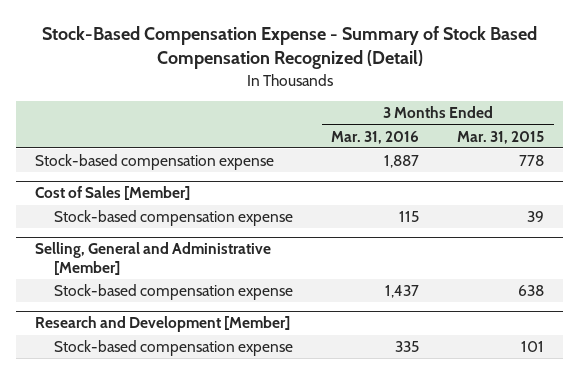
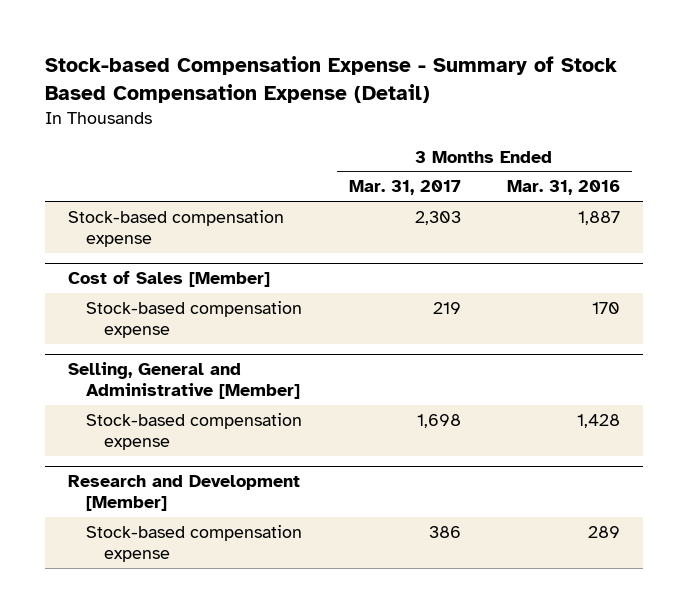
- Stock-Based Compensation Expense - Summary of Stock Based Compensation Recognized (Detail)
+ Stock-based Compensation Expense - Summary of Stock Based Compensation Expense (Detail)
- | 3 Months Ended Mar. 31, 2016 | 3 Months Ended Mar. 31, 2015
+ | 3 Months Ended Mar. 31, 2017 | 3 Months Ended Mar. 31, 2016
@ Cost of Sales [Member]
- Stock-based compensation expense | 115 | 39
+ Stock-based compensation expense | 219 | 170
@ Selling, General and Administrative [Member]
- Stock-based compensation expense | 1,437 | 638
+ Stock-based compensation expense | 1,698 | 1,428
@ Research and Development [Member]
- Stock-based compensation expense | 335 | 101
+ Stock-based compensation expense | 386 | 289

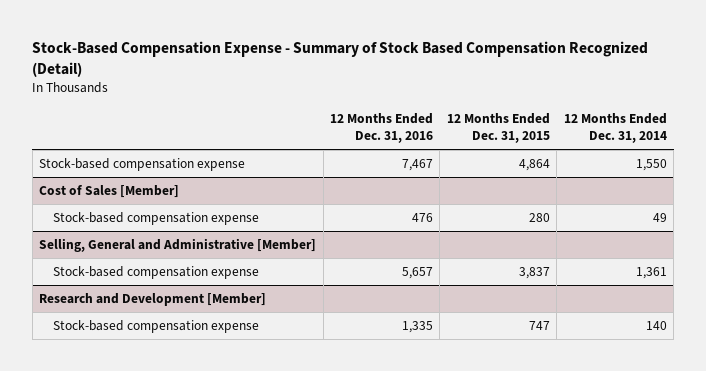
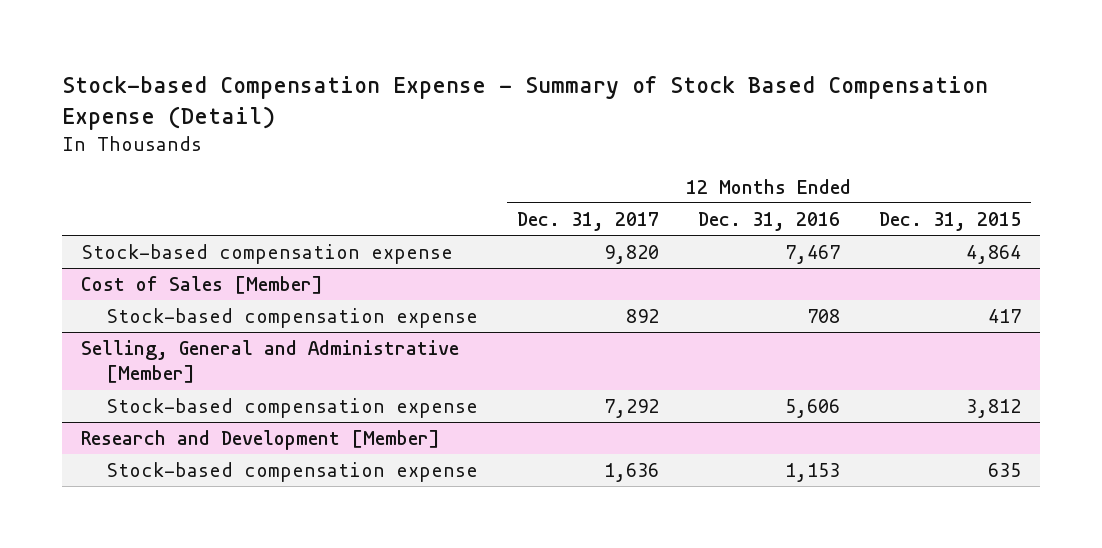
- Stock-Based Compensation Expense - Summary of Stock Based Compensation Recognized (Detail)
+ Stock-based Compensation Expense - Summary of Stock Based Compensation Expense (Detail)
- | 12 Months Ended Dec. 31, 2016 | 12 Months Ended Dec. 31, 2015 | 12 Months Ended Dec. 31, 2014
+ | 12 Months Ended Dec. 31, 2017 | 12 Months Ended Dec. 31, 2016 | 12 Months Ended Dec. 31, 2015
@ Cost of Sales [Member]
- Stock-based compensation expense | 476 | 280 | 49
+ Stock-based compensation expense | 892 | 708 | 417
@ Selling, General and Administrative [Member]
- Stock-based compensation expense | 5,657 | 3,837 | 1,361
+ Stock-based compensation expense | 7,292 | 5,606 | 3,812
@ Research and Development [Member]
- Stock-based compensation expense | 1,335 | 747 | 140
+ Stock-based compensation expense | 1,636 | 1,153 | 635

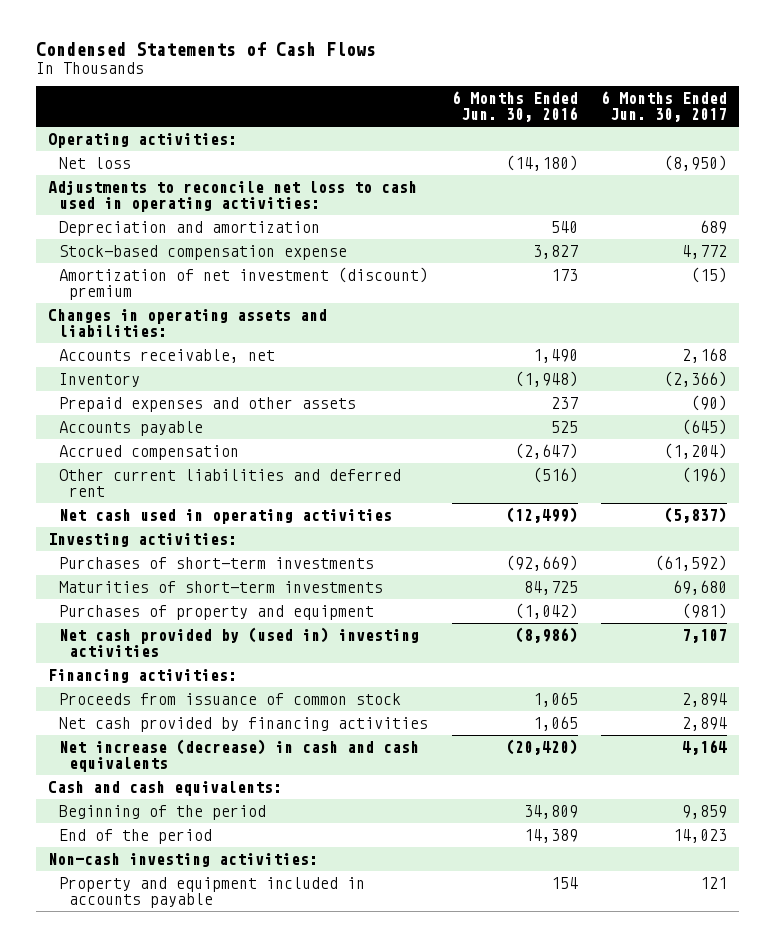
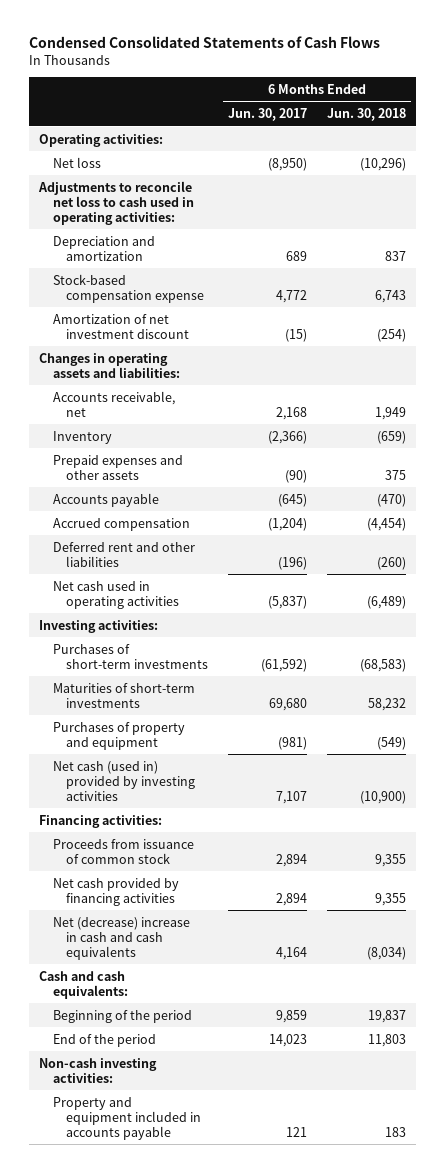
- Condensed Statements of Cash Flows
+ Condensed Consolidated Statements of Cash Flows
- | 6 Months Ended Jun. 30, 2016 | 6 Months Ended Jun. 30, 2017
+ | 6 Months Ended Jun. 30, 2017 | 6 Months Ended Jun. 30, 2018
- Amortization of net investment (discount) premium | 173 | (15)
+ Amortization of net investment discount | (15) | (254)
- Other current liabilities and deferred rent | (516) | (196)
+ Deferred rent and other liabilities | (196) | (260)
- Net cash provided by (used in) investing activities | (8,986) | 7,107
+ Net cash (used in) provided by investing activities | 7,107 | (10,900)
- Net increase (decrease) in cash and cash equivalents | (20,420) | 4,164
+ Net (decrease) increase in cash and cash equivalents | 4,164 | (8,034)

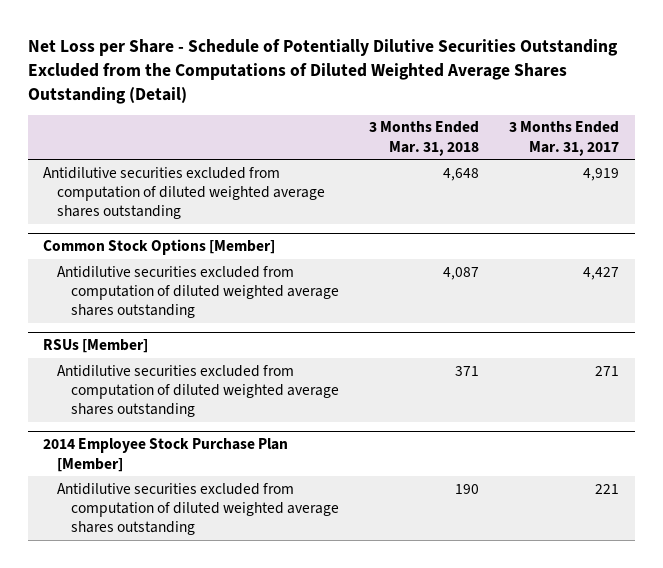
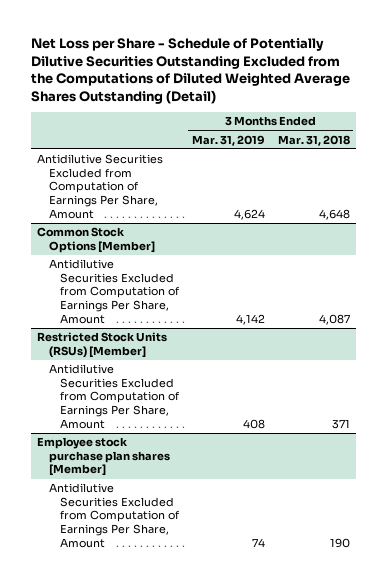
- | 3 Months Ended Mar. 31, 2018 | 3 Months Ended Mar. 31, 2017
+ | 3 Months Ended Mar. 31, 2019 | 3 Months Ended Mar. 31, 2018
- Antidilutive securities excluded from computation of diluted weighted average shares outstanding | 4,648 | 4,919
+ Antidilutive Securities Excluded from Computation of Earnings Per Share, Amount | 4,624 | 4,648
@ Common Stock Options [Member]
- Antidilutive securities excluded from computation of diluted weighted average shares outstanding | 4,087 | 4,427
- RSUs [Member]
- Antidilutive securities excluded from computation of diluted weighted average shares outstanding | 371 | 271
- 2014 Employee Stock Purchase Plan [Member]
- Antidilutive securities excluded from computation of diluted weighted average shares outstanding | 190 | 221
@ Common Stock Options [Member]
+ Antidilutive Securities Excluded from Computation of Earnings Per Share, Amount | 4,142 | 4,087
+ Restricted Stock Units (RSUs) [Member]
+ Antidilutive Securities Excluded from Computation of Earnings Per Share, Amount | 408 | 371
+ Employee stock purchase plan shares [Member]
+ Antidilutive Securities Excluded from Computation of Earnings Per Share, Amount | 74 | 190

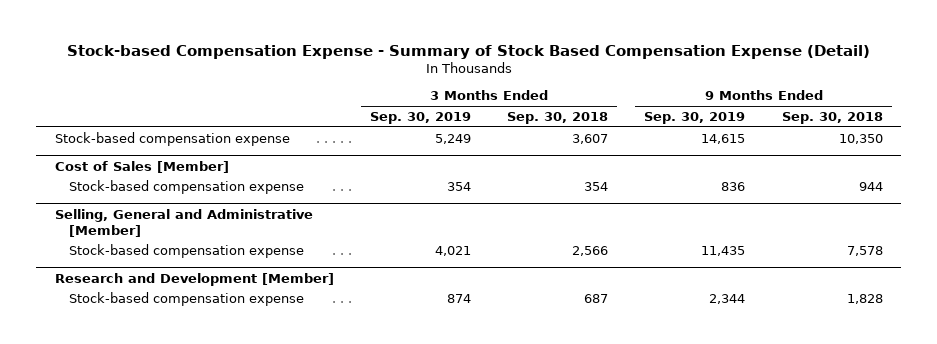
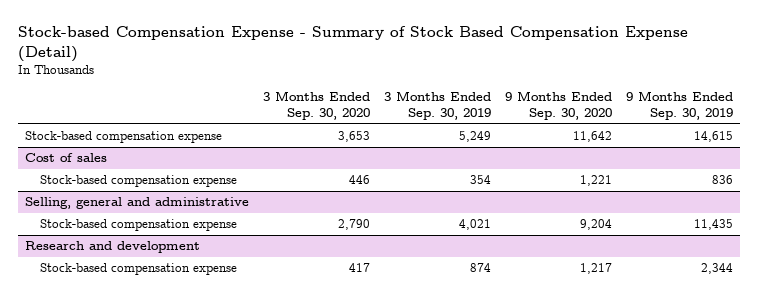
- | 3 Months Ended Sep. 30, 2019 | 3 Months Ended Sep. 30, 2018 | 9 Months Ended Sep. 30, 2019 | 9 Months Ended Sep. 30, 2018
+ | 3 Months Ended Sep. 30, 2020 | 3 Months Ended Sep. 30, 2019 | 9 Months Ended Sep. 30, 2020 | 9 Months Ended Sep. 30, 2019
- Cost of Sales [Member]
+ Cost of sales
- Selling, General and Administrative [Member]
+ Selling, general and administrative
- Research and Development [Member]
+ Research and development

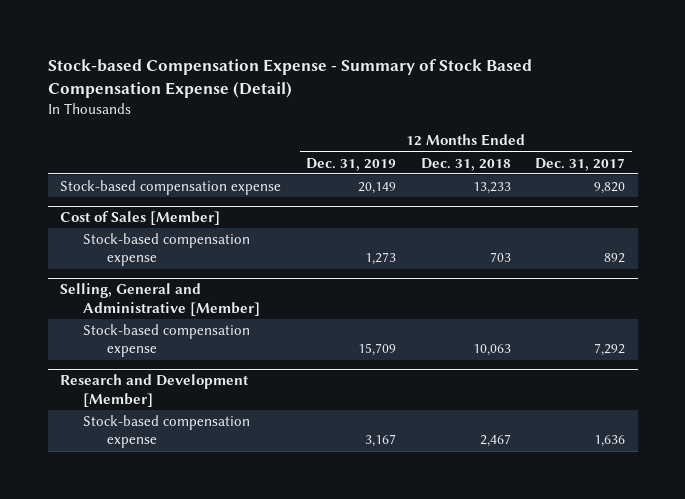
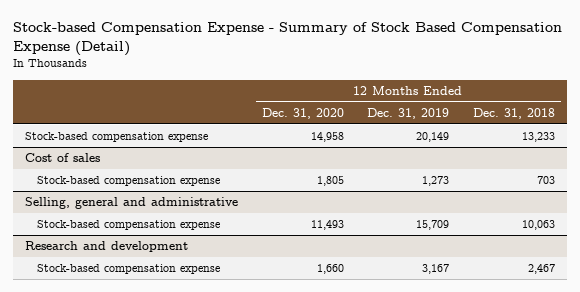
- | 12 Months Ended Dec. 31, 2019 | 12 Months Ended Dec. 31, 2018 | 12 Months Ended Dec. 31, 2017
+ | 12 Months Ended Dec. 31, 2020 | 12 Months Ended Dec. 31, 2019 | 12 Months Ended Dec. 31, 2018
- Cost of Sales [Member]
+ Cost of sales
- Selling, General and Administrative [Member]
+ Selling, general and administrative
- Research and Development [Member]
+ Research and development

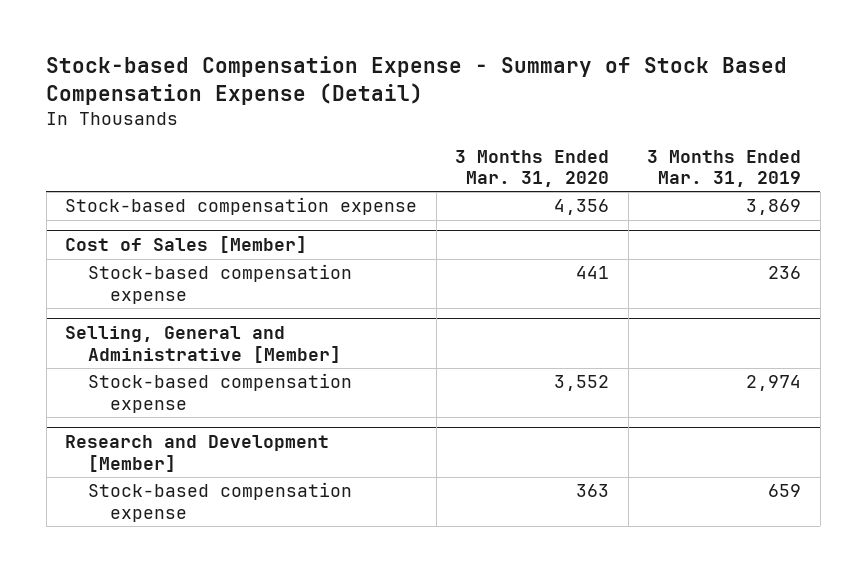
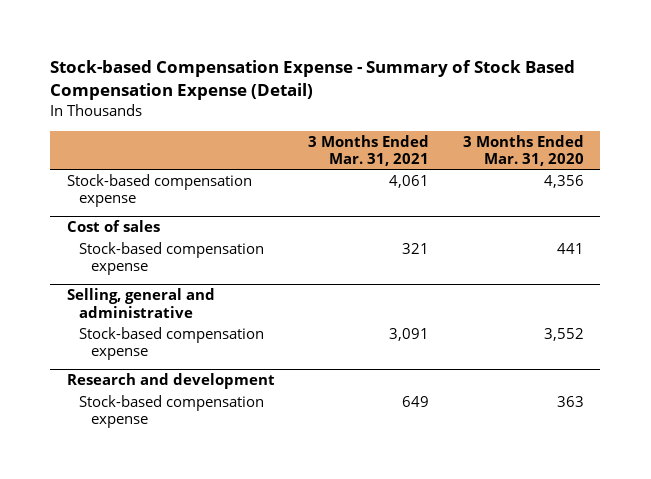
- | 3 Months Ended Mar. 31, 2020 | 3 Months Ended Mar. 31, 2019
+ | 3 Months Ended Mar. 31, 2021 | 3 Months Ended Mar. 31, 2020
- Cost of Sales [Member]
+ Cost of sales
- Selling, General and Administrative [Member]
+ Selling, general and administrative
- Research and Development [Member]
+ Research and development

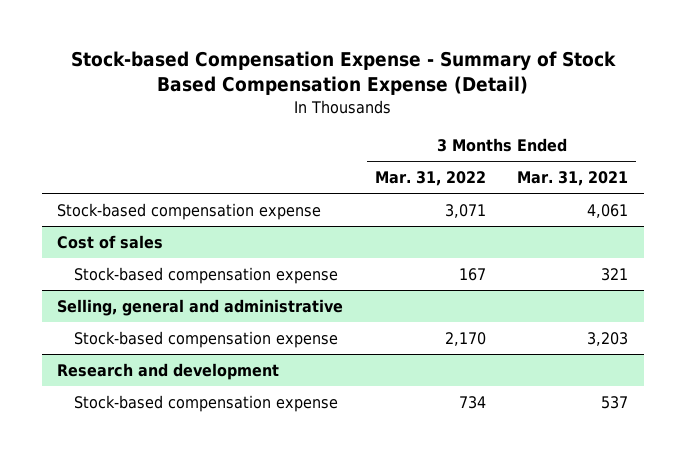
- | 3 Months Ended Mar. 31, 2021 | 3 Months Ended Mar. 31, 2020
+ | 3 Months Ended Mar. 31, 2022 | 3 Months Ended Mar. 31, 2021
@ Selling, general and administrative
- Stock-based compensation expense | 3,091 | 3,552
+ Stock-based compensation expense | 2,170 | 3,203
@ Research and development
- Stock-based compensation expense | 649 | 363
+ Stock-based compensation expense | 734 | 537

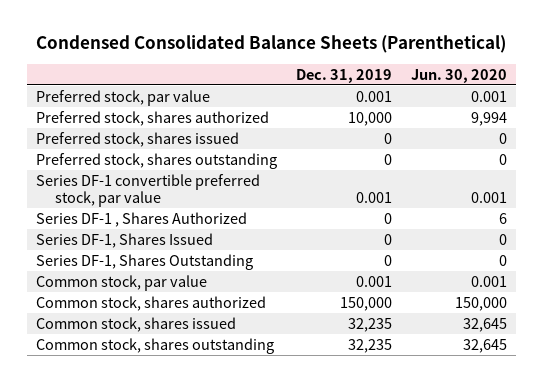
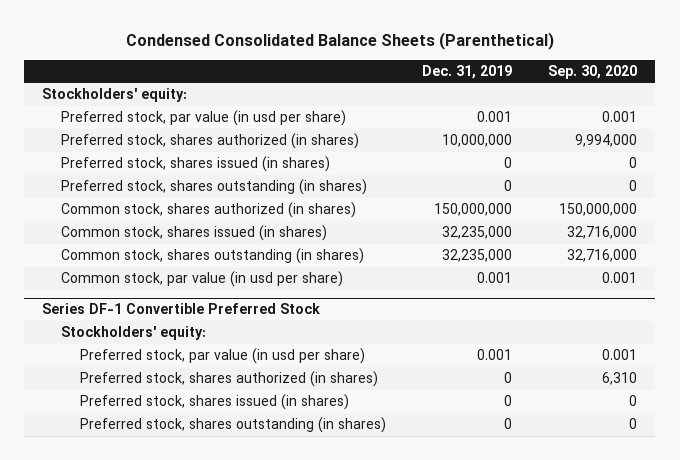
- | Dec. 31, 2019 | Jun. 30, 2020
+ | Dec. 31, 2019 | Sep. 30, 2020
- Preferred stock, par value | 0.001 | 0.001
- Preferred stock, shares authorized | 10,000 | 9,994
- Preferred stock, shares issued | 0 | 0
- Preferred stock, shares outstanding | 0 | 0
- Series DF-1 convertible preferred stock, par value | 0.001 | 0.001
- Series DF-1 , Shares Authorized | 0 | 6
- Series DF-1, Shares Issued | 0 | 0
- Series DF-1, Shares Outstanding | 0 | 0
- Common stock, par value | 0.001 | 0.001
- Common stock, shares authorized | 150,000 | 150,000
- Common stock, shares issued | 32,235 | 32,645
- Common stock, shares outstanding | 32,235 | 32,645
+ Stockholders' equity:
+ Preferred stock, par value (in usd per share) | 0.001 | 0.001
+ Preferred stock, shares authorized (in shares) | 10,000,000 | 9,994,000
+ Preferred stock, shares issued (in shares) | 0 | 0
+ Preferred stock, shares outstanding (in shares) | 0 | 0
+ Common stock, shares authorized (in shares) | 150,000,000 | 150,000,000
+ Common stock, shares issued (in shares) | 32,235,000 | 32,716,000
+ Common stock, shares outstanding (in shares) | 32,235,000 | 32,716,000
+ Common stock, par value (in usd per share) | 0.001 | 0.001
+ Series DF-1 Convertible Preferred Stock
+ Stockholders' equity:
+ Preferred stock, par value (in usd per share) | 0.001 | 0.001
+ Preferred stock, shares authorized (in shares) | 0 | 6,310
+ Preferred stock, shares issued (in shares) | 0 | 0
+ Preferred stock, shares outstanding (in shares) | 0 | 0

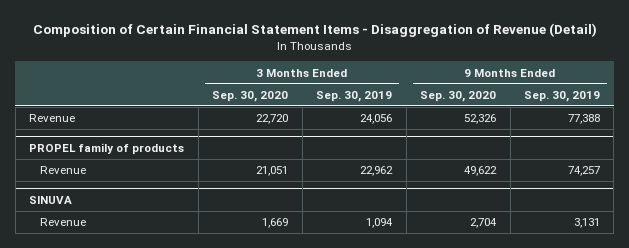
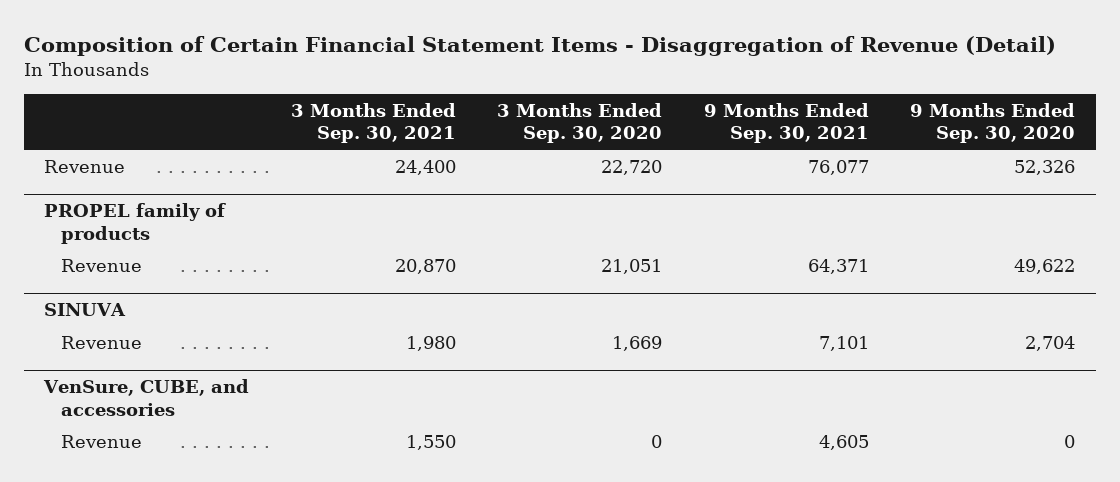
- | 3 Months Ended Sep. 30, 2020 | 3 Months Ended Sep. 30, 2019 | 9 Months Ended Sep. 30, 2020 | 9 Months Ended Sep. 30, 2019
+ | 3 Months Ended Sep. 30, 2021 | 3 Months Ended Sep. 30, 2020 | 9 Months Ended Sep. 30, 2021 | 9 Months Ended Sep. 30, 2020
+ VenSure, CUBE, and accessories
+ Revenue | 1,550 | 0 | 4,605 | 0

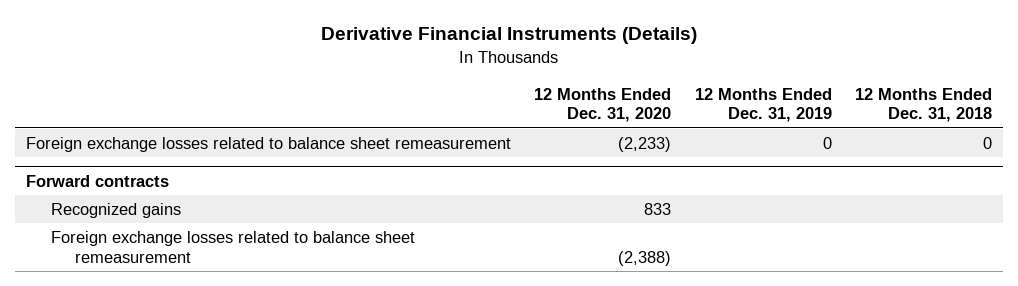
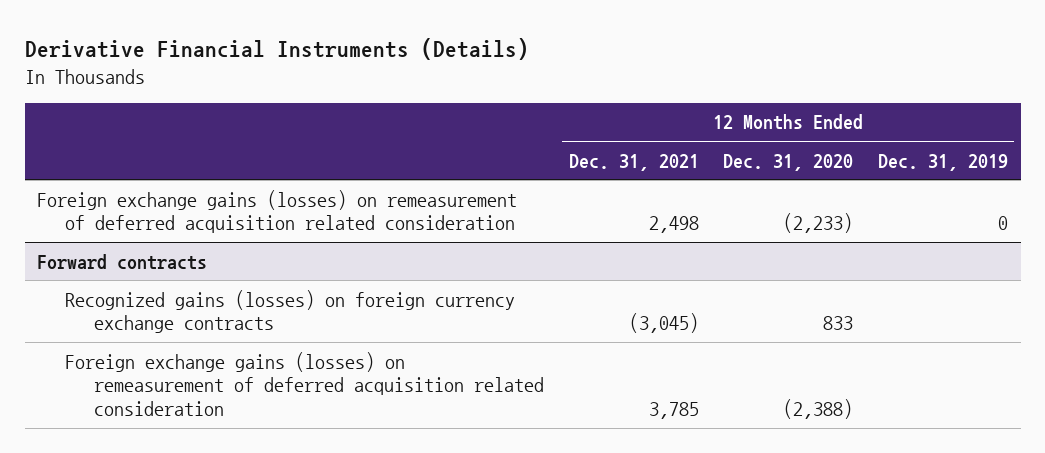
- | 12 Months Ended Dec. 31, 2020 | 12 Months Ended Dec. 31, 2019 | 12 Months Ended Dec. 31, 2018
+ | 12 Months Ended Dec. 31, 2021 | 12 Months Ended Dec. 31, 2020 | 12 Months Ended Dec. 31, 2019
- Foreign exchange losses related to balance sheet remeasurement | (2,233) | 0 | 0
+ Foreign exchange gains (losses) on remeasurement of deferred acquisition related consideration | 2,498 | (2,233) | 0
@ Forward contracts
- Recognized gains | 833 | |
- Foreign exchange losses related to balance sheet remeasurement | (2,388) | |
+ Recognized gains (losses) on foreign currency exchange contracts | (3,045) | 833 |
+ Foreign exchange gains (losses) on remeasurement of deferred acquisition related consideration | 3,785 | (2,388) |

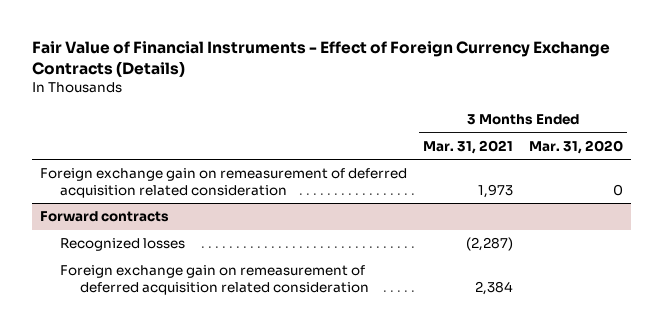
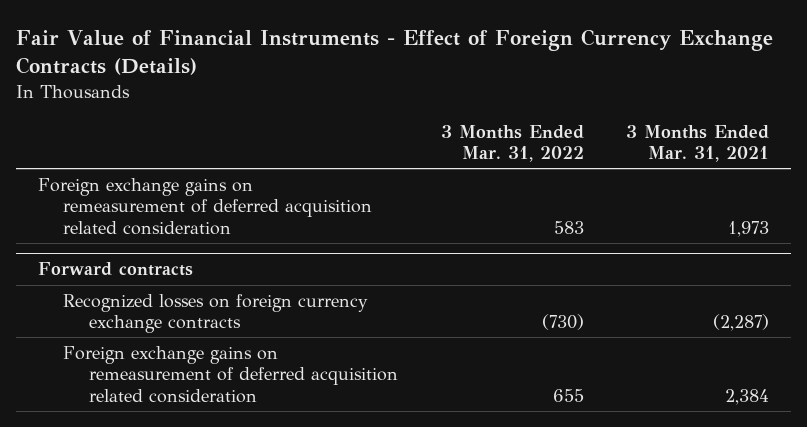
- | 3 Months Ended Mar. 31, 2021 | 3 Months Ended Mar. 31, 2020
+ | 3 Months Ended Mar. 31, 2022 | 3 Months Ended Mar. 31, 2021
- Foreign exchange gain on remeasurement of deferred acquisition related consideration | 1,973 | 0
+ Foreign exchange gains on remeasurement of deferred acquisition related consideration | 583 | 1,973
@ Forward contracts
- Recognized losses | (2,287) |
- Foreign exchange gain on remeasurement of deferred acquisition related consideration | 2,384 |
+ Recognized losses on foreign currency exchange contracts | (730) | (2,287)
+ Foreign exchange gains on remeasurement of deferred acquisition related consideration | 655 | 2,384

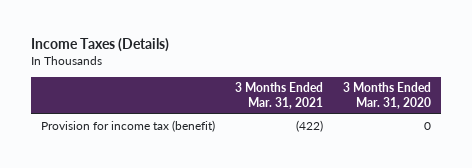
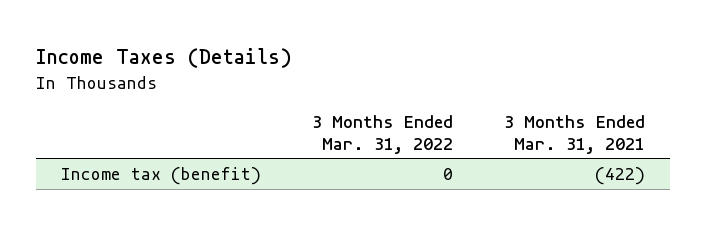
- | 3 Months Ended Mar. 31, 2021 | 3 Months Ended Mar. 31, 2020
+ | 3 Months Ended Mar. 31, 2022 | 3 Months Ended Mar. 31, 2021
- Provision for income tax (benefit) | (422) | 0
+ Income tax (benefit) | 0 | (422)

